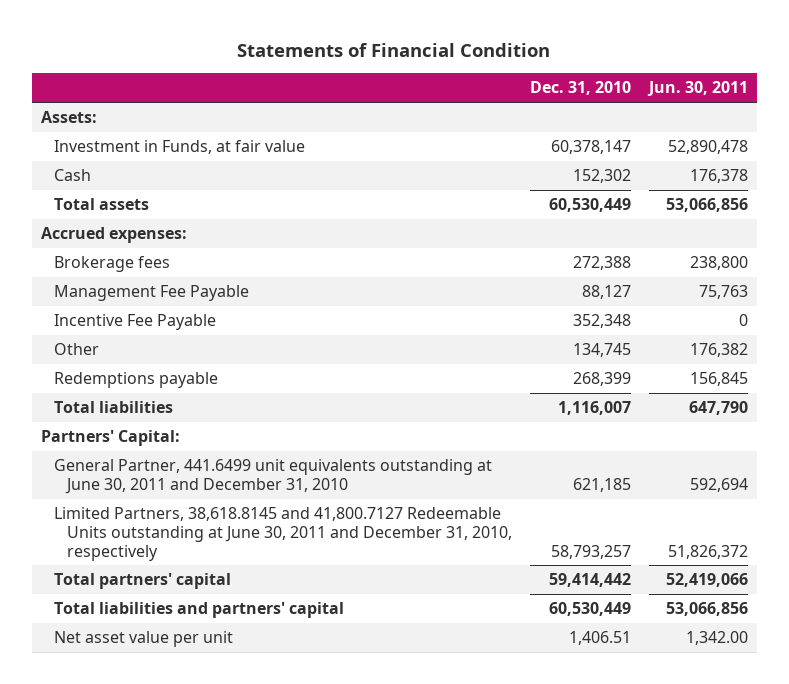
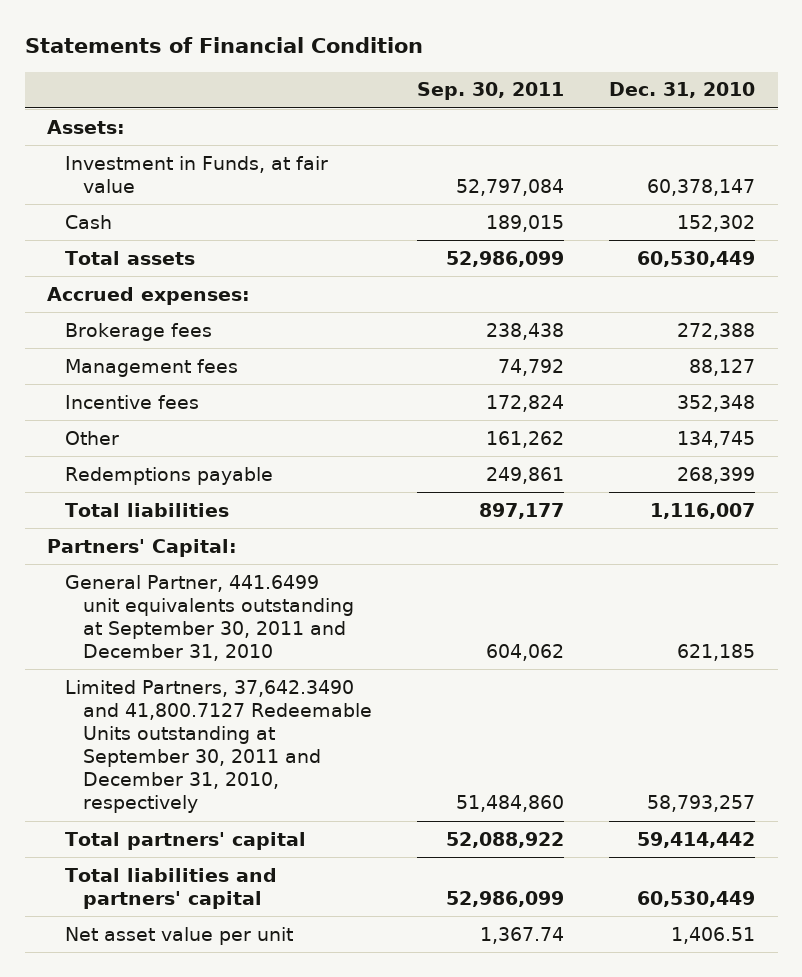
- | Dec. 31, 2010 | Jun. 30, 2011
+ | Sep. 30, 2011 | Dec. 31, 2010
- Management Fee Payable | 88,127 | 75,763
- Incentive Fee Payable | 352,348 | 0
+ Management fees | 74,792 | 88,127
+ Incentive fees | 172,824 | 352,348
- General Partner, 441.6499 unit equivalents outstanding at June 30, 2011 and December 31, 2010 | 621,185 | 592,694
- Limited Partners, 38,618.8145 and 41,800.7127 Redeemable Units outstanding at June 30, 2011 and December 31, 2010, respectively | 58,793,257 | 51,826,372
+ General Partner, 441.6499 unit equivalents outstanding at September 30, 2011 and December 31, 2010 | 604,062 | 621,185
+ Limited Partners, 37,642.3490 and 41,800.7127 Redeemable Units outstanding at September 30, 2011 and December 31, 2010, respectively | 51,484,860 | 58,793,257

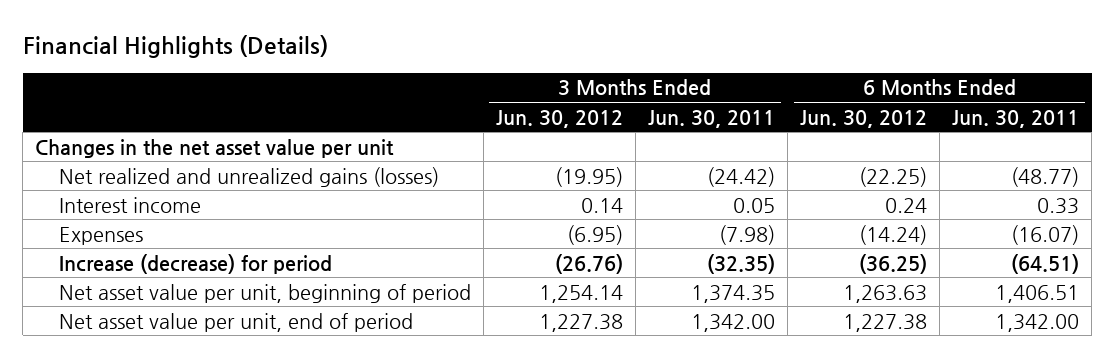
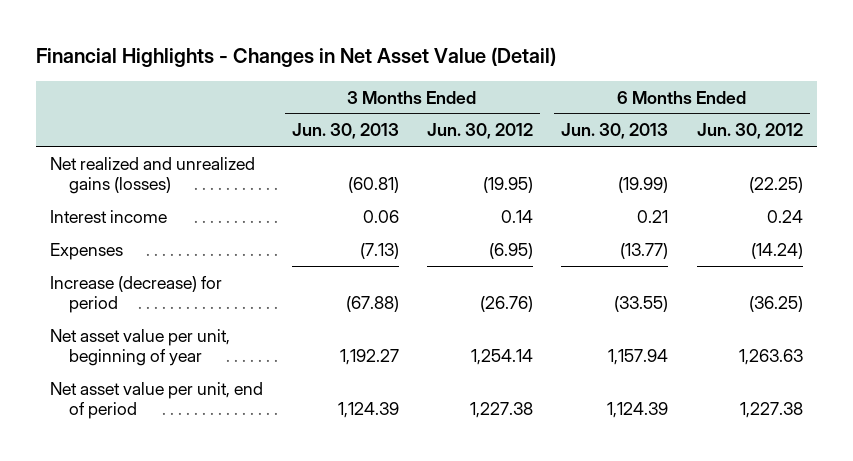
- Financial Highlights (Details)
+ Financial Highlights - Changes in Net Asset Value (Detail)
- | 3 Months Ended Jun. 30, 2012 | 3 Months Ended Jun. 30, 2011 | 6 Months Ended Jun. 30, 2012 | 6 Months Ended Jun. 30, 2011
+ | 3 Months Ended Jun. 30, 2013 | 3 Months Ended Jun. 30, 2012 | 6 Months Ended Jun. 30, 2013 | 6 Months Ended Jun. 30, 2012
- Changes in the net asset value per unit
- Net asset value per unit, beginning of period | 1,254.14 | 1,374.35 | 1,263.63 | 1,406.51
+ Net asset value per unit, beginning of year | 1,192.27 | 1,254.14 | 1,157.94 | 1,263.63

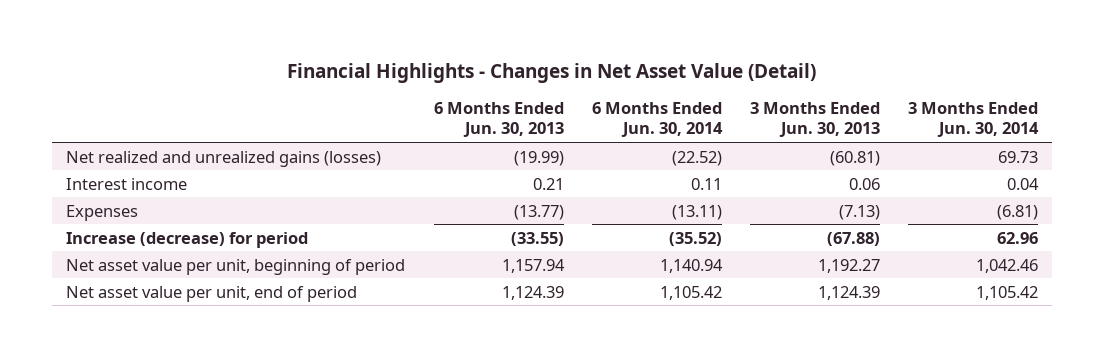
- | 3 Months Ended Jun. 30, 2013 | 3 Months Ended Jun. 30, 2012 | 6 Months Ended Jun. 30, 2013 | 6 Months Ended Jun. 30, 2012
+ | 6 Months Ended Jun. 30, 2013 | 6 Months Ended Jun. 30, 2014 | 3 Months Ended Jun. 30, 2013 | 3 Months Ended Jun. 30, 2014
- Net asset value per unit, beginning of year | 1,192.27 | 1,254.14 | 1,157.94 | 1,263.63
+ Net asset value per unit, beginning of period | 1,157.94 | 1,140.94 | 1,192.27 | 1,042.46

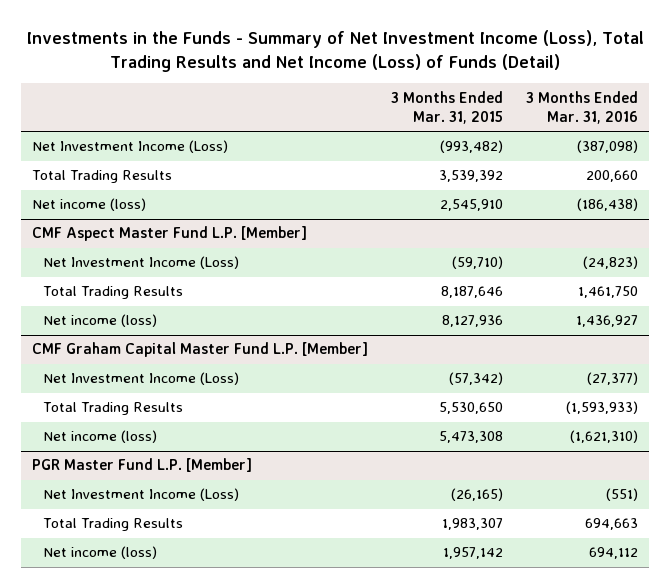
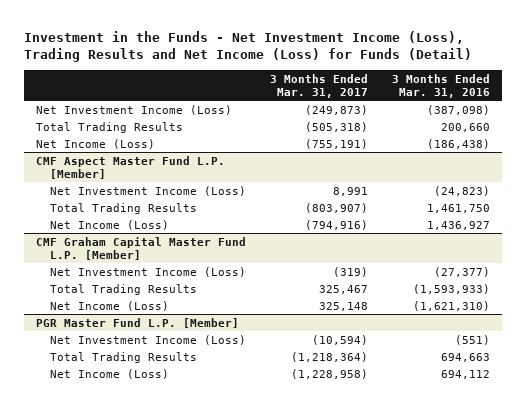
- Investments in the Funds - Summary of Net Investment Income (Loss), Total Trading Results and Net Income (Loss) of Funds (Detail)
+ Investment in the Funds - Net Investment Income (Loss), Trading Results and Net Income (Loss) for Funds (Detail)
- | 3 Months Ended Mar. 31, 2015 | 3 Months Ended Mar. 31, 2016
+ | 3 Months Ended Mar. 31, 2017 | 3 Months Ended Mar. 31, 2016
- Net income (loss) | 2,545,910 | (186,438)
+ Net Income (Loss) | (755,191) | (186,438)
@ CMF Aspect Master Fund L.P. [Member]
- Net income (loss) | 8,127,936 | 1,436,927
+ Net Income (Loss) | (794,916) | 1,436,927
@ CMF Graham Capital Master Fund L.P. [Member]
- Net income (loss) | 5,473,308 | (1,621,310)
+ Net Income (Loss) | 325,148 | (1,621,310)
@ PGR Master Fund L.P. [Member]
- Net income (loss) | 1,957,142 | 694,112
+ Net Income (Loss) | (1,228,958) | 694,112

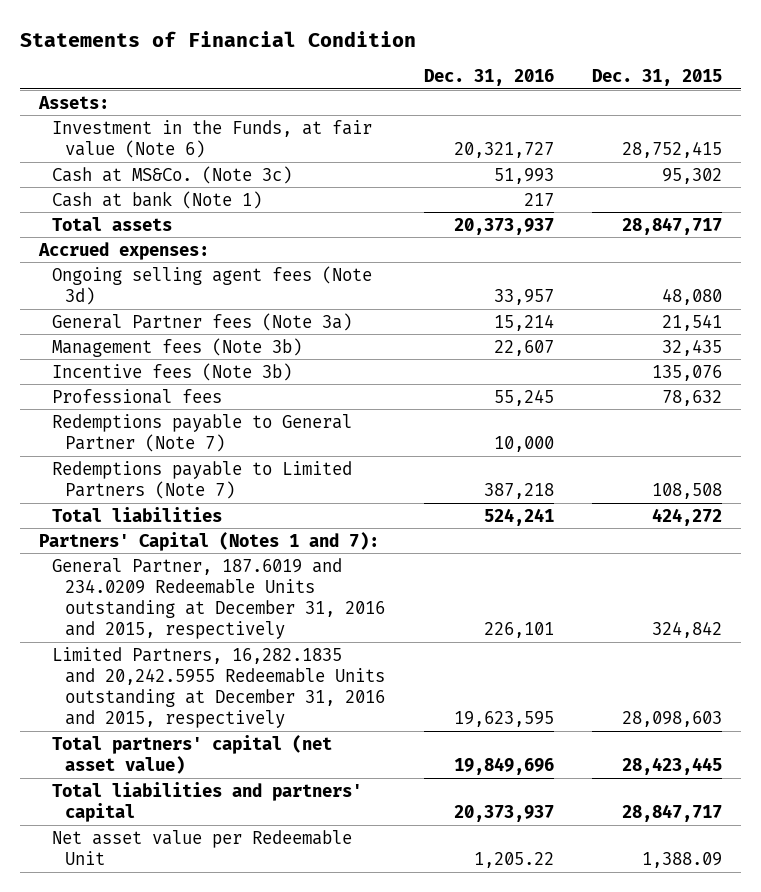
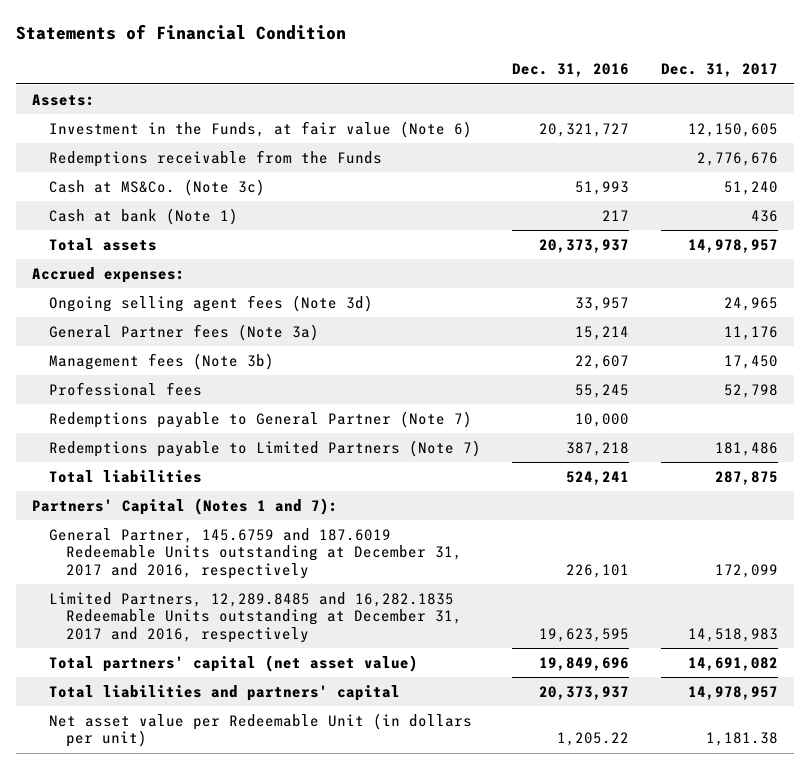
- | Dec. 31, 2016 | Dec. 31, 2015
+ | Dec. 31, 2016 | Dec. 31, 2017
+ Redemptions receivable from the Funds | | 2,776,676
- Incentive fees (Note 3b) | | 135,076
- General Partner, 187.6019 and 234.0209 Redeemable Units outstanding at December 31, 2016 and 2015, respectively | 226,101 | 324,842
- Limited Partners, 16,282.1835 and 20,242.5955 Redeemable Units outstanding at December 31, 2016 and 2015, respectively | 19,623,595 | 28,098,603
+ General Partner, 145.6759 and 187.6019 Redeemable Units outstanding at December 31, 2017 and 2016, respectively | 226,101 | 172,099
+ Limited Partners, 12,289.8485 and 16,282.1835 Redeemable Units outstanding at December 31, 2017 and 2016, respectively | 19,623,595 | 14,518,983
- Net asset value per Redeemable Unit | 1,205.22 | 1,388.09
+ Net asset value per Redeemable Unit (in dollars per unit) | 1,205.22 | 1,181.38

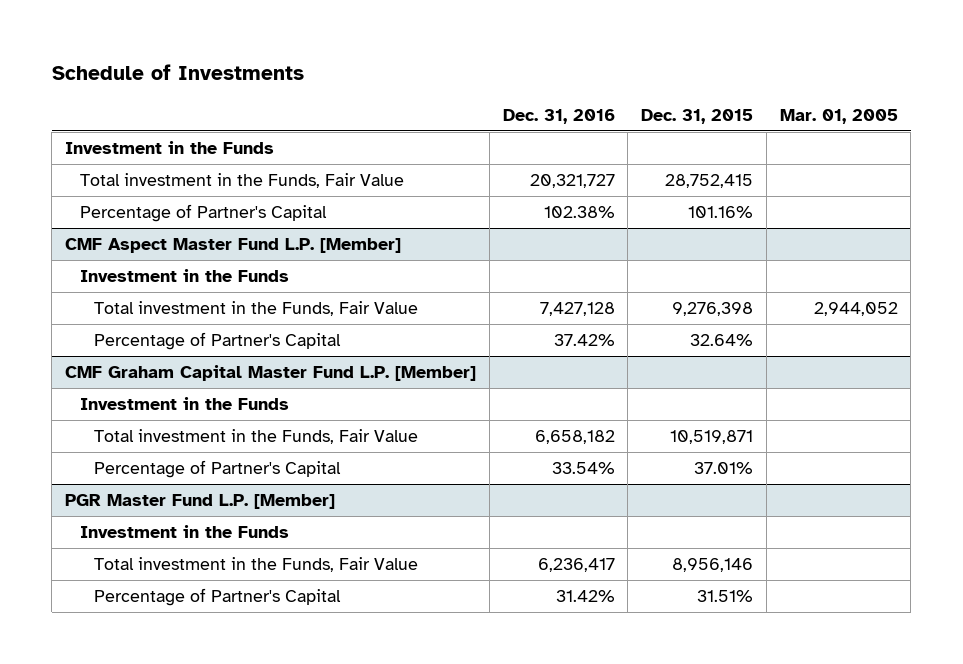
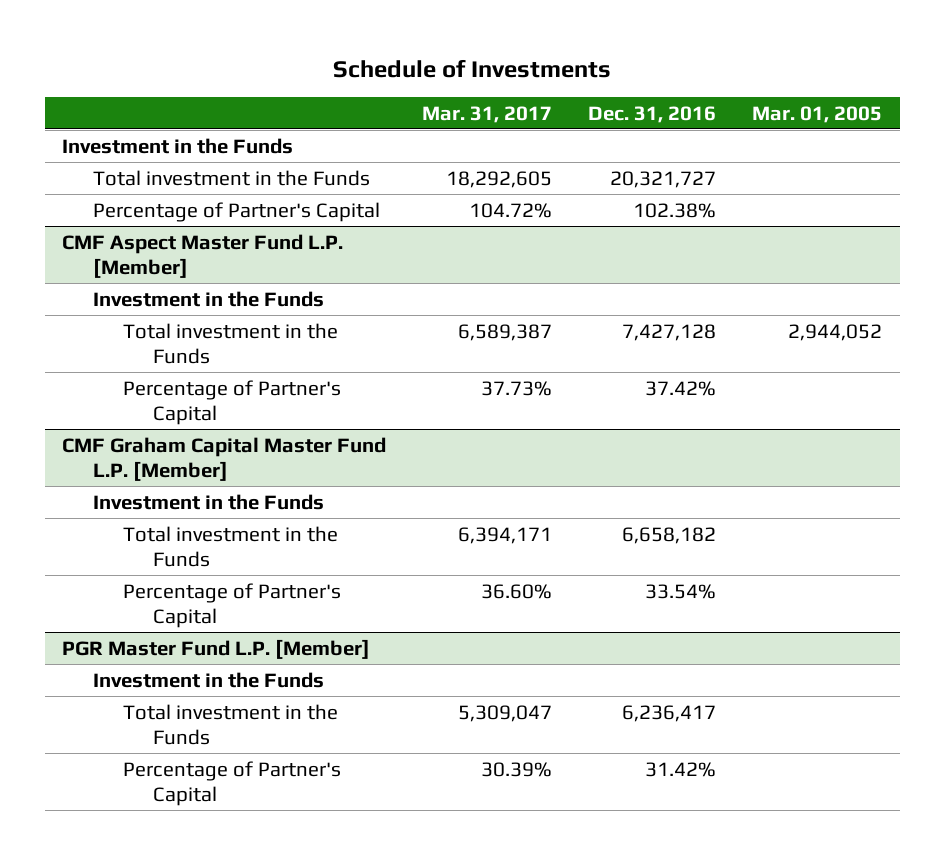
- | Dec. 31, 2016 | Dec. 31, 2015 | Mar. 01, 2005
+ | Mar. 31, 2017 | Dec. 31, 2016 | Mar. 01, 2005
- Total investment in the Funds, Fair Value | 20,321,727 | 28,752,415 |
+ Total investment in the Funds | 18,292,605 | 20,321,727 |
@ CMF Aspect Master Fund L.P. [Member]
- Total investment in the Funds, Fair Value | 7,427,128 | 9,276,398 | 2,944,052
+ Total investment in the Funds | 6,589,387 | 7,427,128 | 2,944,052
@ CMF Graham Capital Master Fund L.P. [Member]
- Total investment in the Funds, Fair Value | 6,658,182 | 10,519,871 |
+ Total investment in the Funds | 6,394,171 | 6,658,182 |
@ PGR Master Fund L.P. [Member]
- Total investment in the Funds, Fair Value | 6,236,417 | 8,956,146 |
+ Total investment in the Funds | 5,309,047 | 6,236,417 |

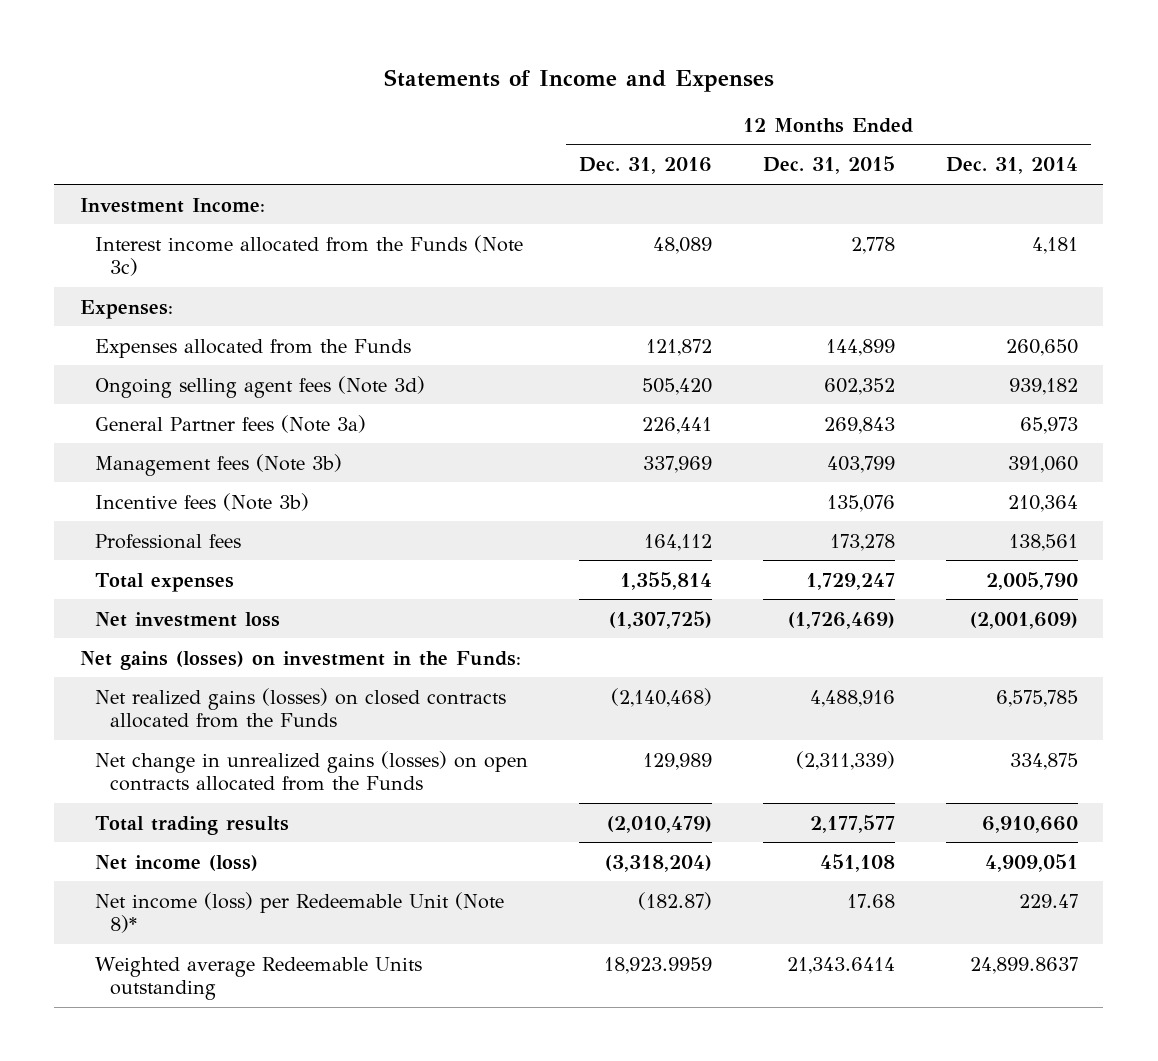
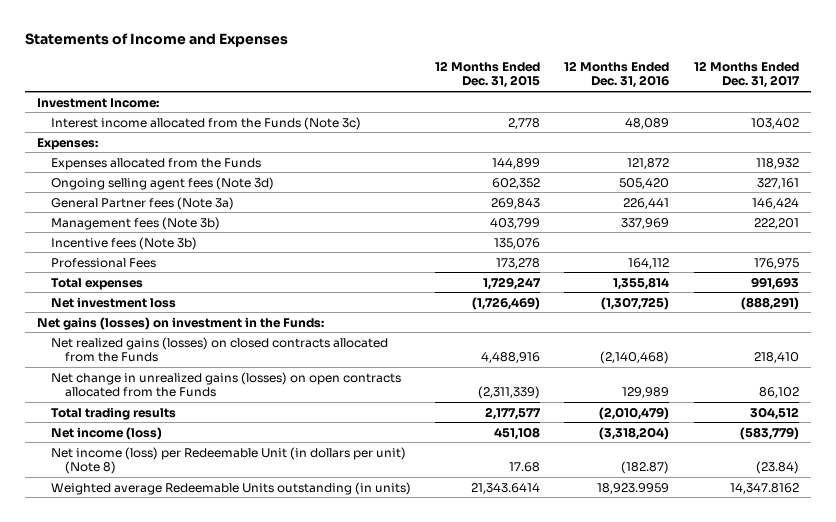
- | 12 Months Ended Dec. 31, 2016 | 12 Months Ended Dec. 31, 2015 | 12 Months Ended Dec. 31, 2014
+ | 12 Months Ended Dec. 31, 2015 | 12 Months Ended Dec. 31, 2016 | 12 Months Ended Dec. 31, 2017
- Professional fees | 164,112 | 173,278 | 138,561
+ Professional Fees | 173,278 | 164,112 | 176,975
- Net income (loss) per Redeemable Unit (Note 8)* | (182.87) | 17.68 | 229.47
- Weighted average Redeemable Units outstanding | 18,923.9959 | 21,343.6414 | 24,899.8637
+ Net income (loss) per Redeemable Unit (in dollars per unit) (Note 8) | 17.68 | (182.87) | (23.84)
+ Weighted average Redeemable Units outstanding (in units) | 21,343.6414 | 18,923.9959 | 14,347.8162

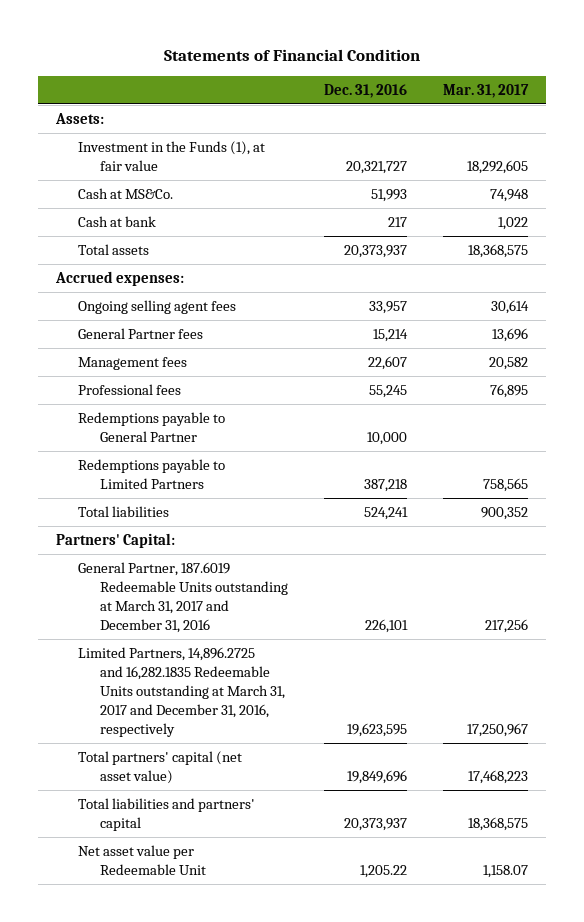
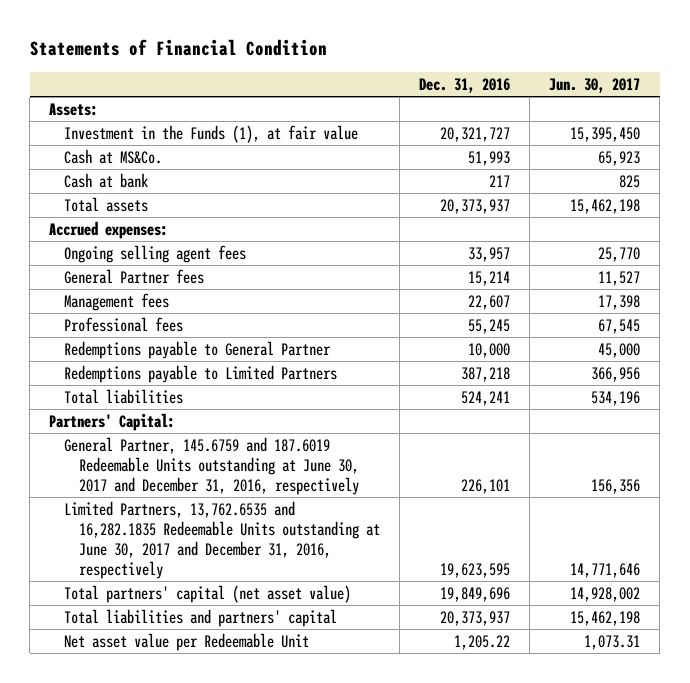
- | Dec. 31, 2016 | Mar. 31, 2017
+ | Dec. 31, 2016 | Jun. 30, 2017
- General Partner, 187.6019 Redeemable Units outstanding at March 31, 2017 and December 31, 2016 | 226,101 | 217,256
- Limited Partners, 14,896.2725 and 16,282.1835 Redeemable Units outstanding at March 31, 2017 and December 31, 2016, respectively | 19,623,595 | 17,250,967
+ General Partner, 145.6759 and 187.6019 Redeemable Units outstanding at June 30, 2017 and December 31, 2016, respectively | 226,101 | 156,356
+ Limited Partners, 13,762.6535 and 16,282.1835 Redeemable Units outstanding at June 30, 2017 and December 31, 2016, respectively | 19,623,595 | 14,771,646

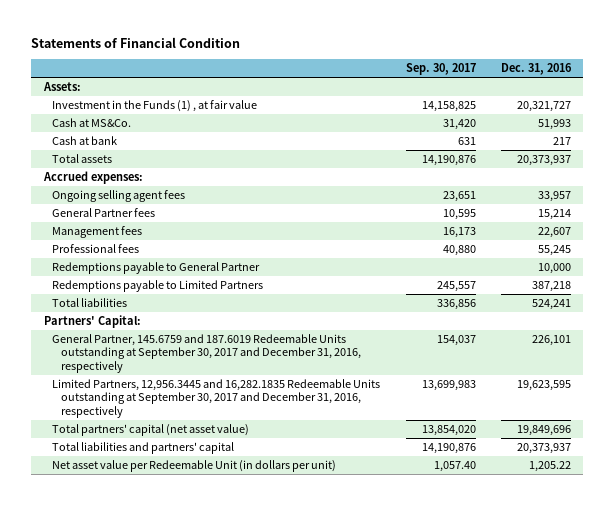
- | Dec. 31, 2016 | Jun. 30, 2017
+ | Sep. 30, 2017 | Dec. 31, 2016
- Investment in the Funds (1), at fair value | 20,321,727 | 15,395,450
+ Investment in the Funds (1) , at fair value | 14,158,825 | 20,321,727
- General Partner, 145.6759 and 187.6019 Redeemable Units outstanding at June 30, 2017 and December 31, 2016, respectively | 226,101 | 156,356
- Limited Partners, 13,762.6535 and 16,282.1835 Redeemable Units outstanding at June 30, 2017 and December 31, 2016, respectively | 19,623,595 | 14,771,646
+ General Partner, 145.6759 and 187.6019 Redeemable Units outstanding at September 30, 2017 and December 31, 2016, respectively | 154,037 | 226,101
+ Limited Partners, 12,956.3445 and 16,282.1835 Redeemable Units outstanding at September 30, 2017 and December 31, 2016, respectively | 13,699,983 | 19,623,595
- Net asset value per Redeemable Unit | 1,205.22 | 1,073.31
+ Net asset value per Redeemable Unit (in dollars per unit) | 1,057.40 | 1,205.22

